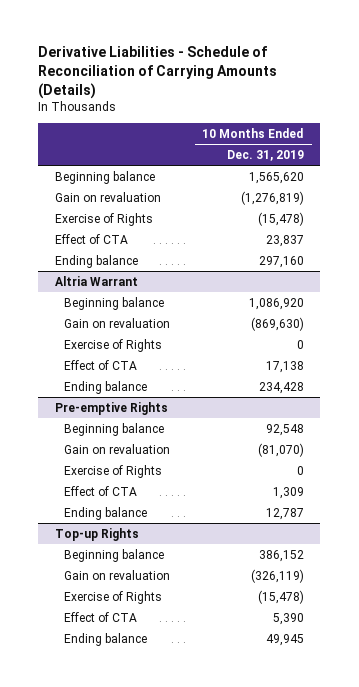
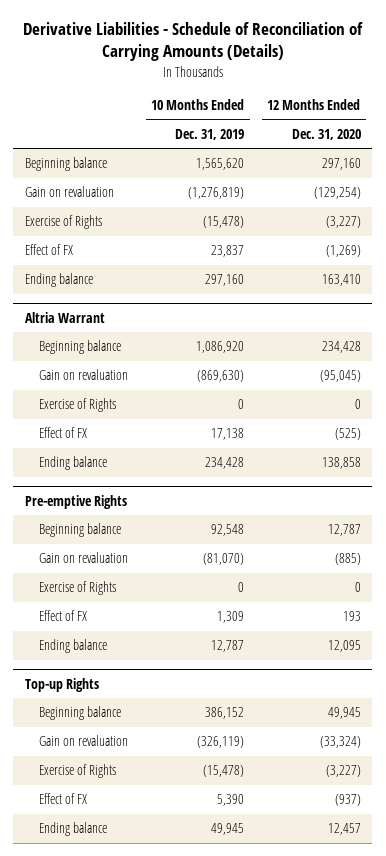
- | 10 Months Ended Dec. 31, 2019
+ | 10 Months Ended Dec. 31, 2019 | 12 Months Ended Dec. 31, 2020
- Effect of CTA | 23,837
+ Effect of FX | 23,837 | (1,269)
@ Altria Warrant
- Effect of CTA | 17,138
+ Effect of FX | 17,138 | (525)
@ Pre-emptive Rights
- Effect of CTA | 1,309
+ Effect of FX | 1,309 | 193
@ Top-up Rights
- Effect of CTA | 5,390
+ Effect of FX | 5,390 | (937)

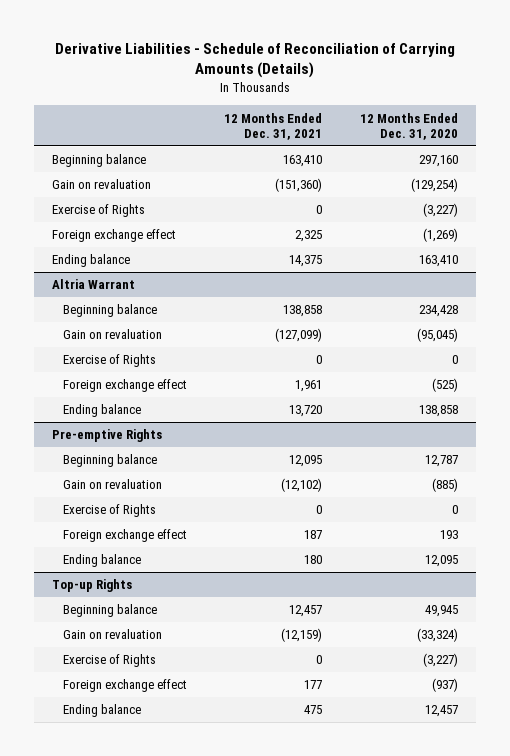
- | 10 Months Ended Dec. 31, 2019 | 12 Months Ended Dec. 31, 2020
+ | 12 Months Ended Dec. 31, 2021 | 12 Months Ended Dec. 31, 2020
- Effect of FX | 23,837 | (1,269)
+ Foreign exchange effect | 2,325 | (1,269)
@ Altria Warrant
- Effect of FX | 17,138 | (525)
+ Foreign exchange effect | 1,961 | (525)
@ Pre-emptive Rights
- Effect of FX | 1,309 | 193
+ Foreign exchange effect | 187 | 193
@ Top-up Rights
- Effect of FX | 5,390 | (937)
+ Foreign exchange effect | 177 | (937)

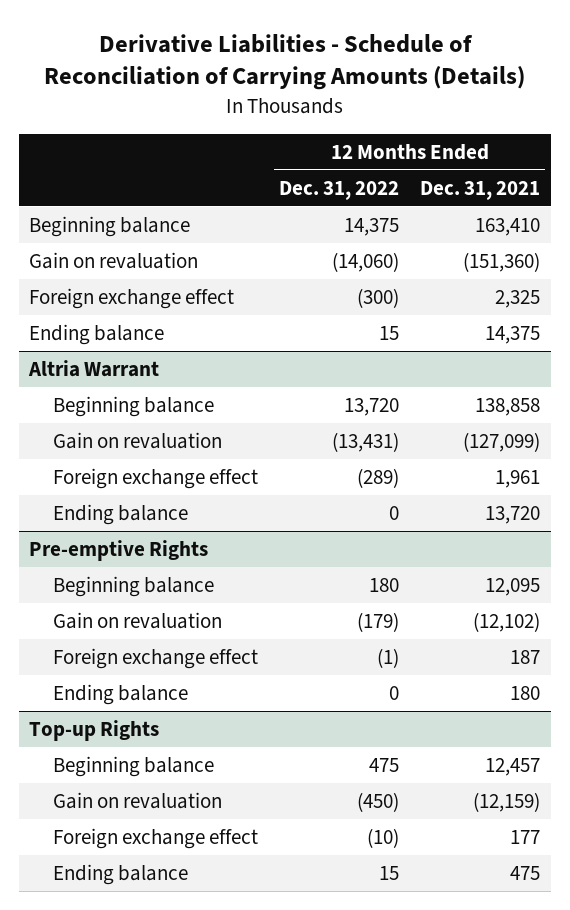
- | 12 Months Ended Dec. 31, 2021 | 12 Months Ended Dec. 31, 2020
+ | 12 Months Ended Dec. 31, 2022 | 12 Months Ended Dec. 31, 2021
- Exercise of Rights | 0 | (3,227)
@ Altria Warrant
- Exercise of Rights | 0 | 0
@ Pre-emptive Rights
- Exercise of Rights | 0 | 0
@ Top-up Rights
- Exercise of Rights | 0 | (3,227)

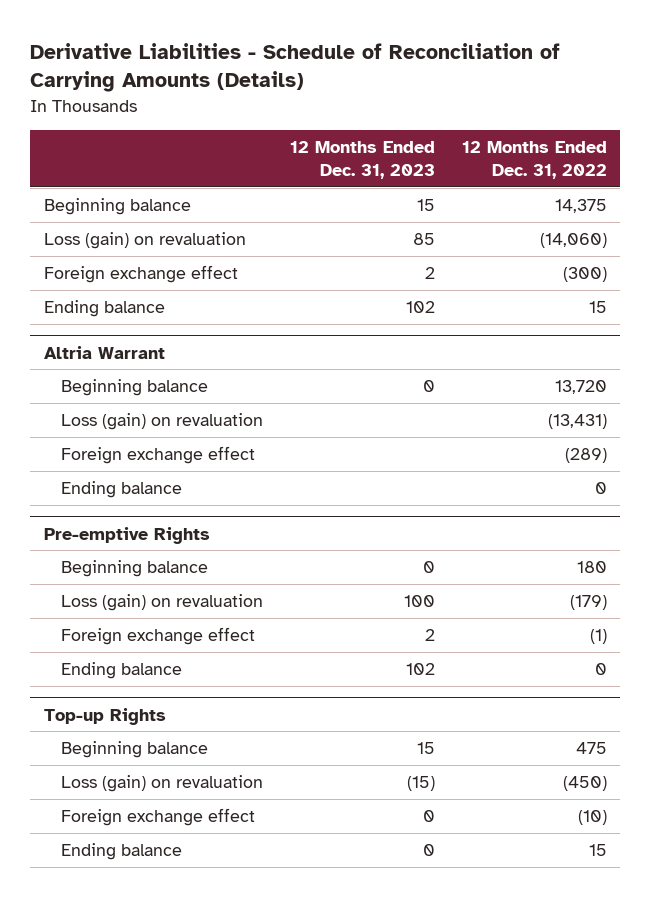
- | 12 Months Ended Dec. 31, 2022 | 12 Months Ended Dec. 31, 2021
+ | 12 Months Ended Dec. 31, 2023 | 12 Months Ended Dec. 31, 2022
- Gain on revaluation | (14,060) | (151,360)
+ Loss (gain) on revaluation | 85 | (14,060)
@ Altria Warrant
- Gain on revaluation | (13,431) | (127,099)
+ Loss (gain) on revaluation | | (13,431)
@ Pre-emptive Rights
- Gain on revaluation | (179) | (12,102)
+ Loss (gain) on revaluation | 100 | (179)
@ Top-up Rights
- Gain on revaluation | (450) | (12,159)
+ Loss (gain) on revaluation | (15) | (450)

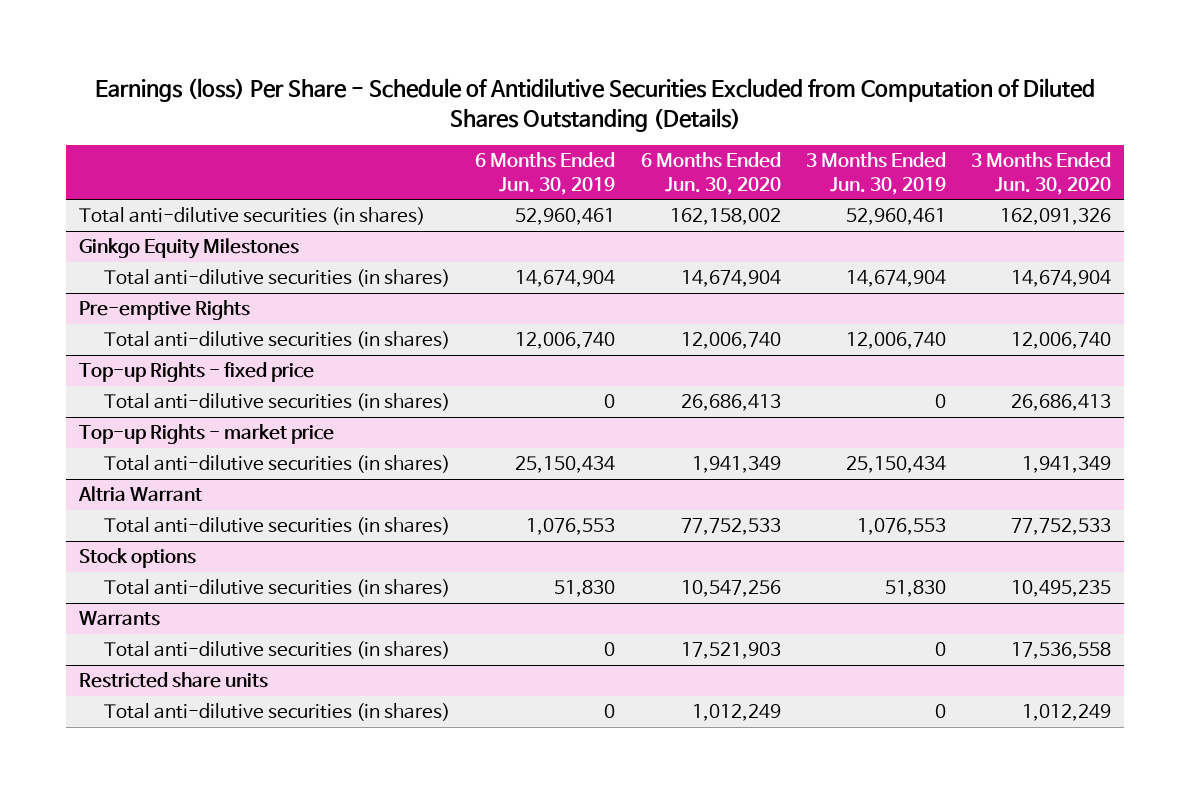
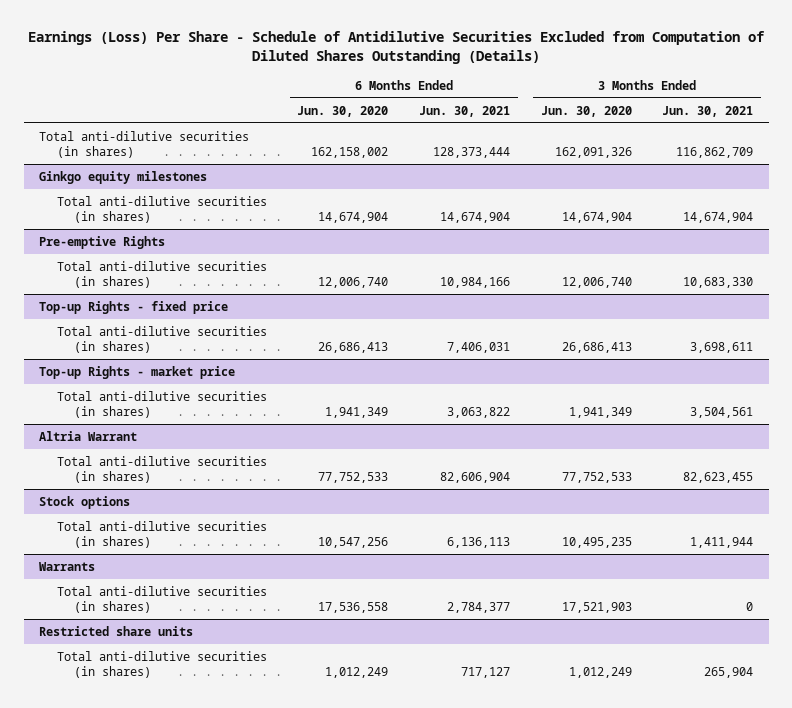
- Earnings (loss) Per Share - Schedule of Antidilutive Securities Excluded from Computation of Diluted Shares Outstanding (Details)
+ Earnings (Loss) Per Share - Schedule of Antidilutive Securities Excluded from Computation of Diluted Shares Outstanding (Details)
- | 6 Months Ended Jun. 30, 2019 | 6 Months Ended Jun. 30, 2020 | 3 Months Ended Jun. 30, 2019 | 3 Months Ended Jun. 30, 2020
+ | 6 Months Ended Jun. 30, 2020 | 6 Months Ended Jun. 30, 2021 | 3 Months Ended Jun. 30, 2020 | 3 Months Ended Jun. 30, 2021
- Ginkgo Equity Milestones
+ Ginkgo equity milestones
@ Warrants
- Total anti-dilutive securities (in shares) | 0 | 17,521,903 | 0 | 17,536,558
+ Total anti-dilutive securities (in shares) | 17,536,558 | 2,784,377 | 17,521,903 | 0

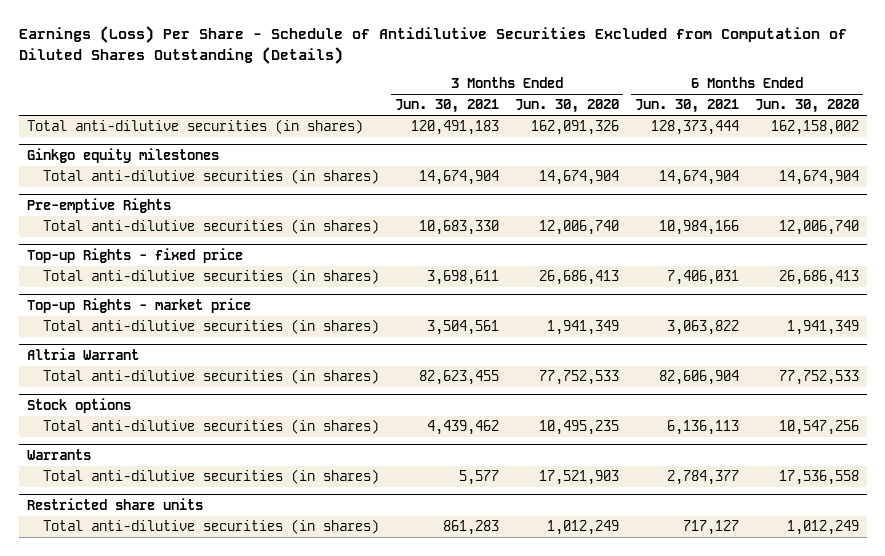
- | 6 Months Ended Jun. 30, 2020 | 6 Months Ended Jun. 30, 2021 | 3 Months Ended Jun. 30, 2020 | 3 Months Ended Jun. 30, 2021
+ | 3 Months Ended Jun. 30, 2021 | 3 Months Ended Jun. 30, 2020 | 6 Months Ended Jun. 30, 2021 | 6 Months Ended Jun. 30, 2020
- Total anti-dilutive securities (in shares) | 162,158,002 | 128,373,444 | 162,091,326 | 116,862,709
+ Total anti-dilutive securities (in shares) | 120,491,183 | 162,091,326 | 128,373,444 | 162,158,002
@ Stock options
- Total anti-dilutive securities (in shares) | 10,547,256 | 6,136,113 | 10,495,235 | 1,411,944
+ Total anti-dilutive securities (in shares) | 4,439,462 | 10,495,235 | 6,136,113 | 10,547,256
@ Warrants
- Total anti-dilutive securities (in shares) | 17,536,558 | 2,784,377 | 17,521,903 | 0
+ Total anti-dilutive securities (in shares) | 5,577 | 17,521,903 | 2,784,377 | 17,536,558
@ Restricted share units
- Total anti-dilutive securities (in shares) | 1,012,249 | 717,127 | 1,012,249 | 265,904
+ Total anti-dilutive securities (in shares) | 861,283 | 1,012,249 | 717,127 | 1,012,249

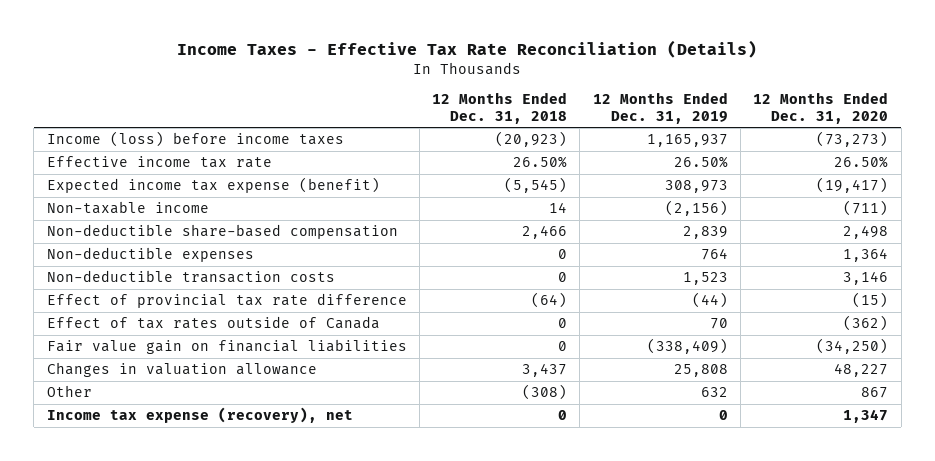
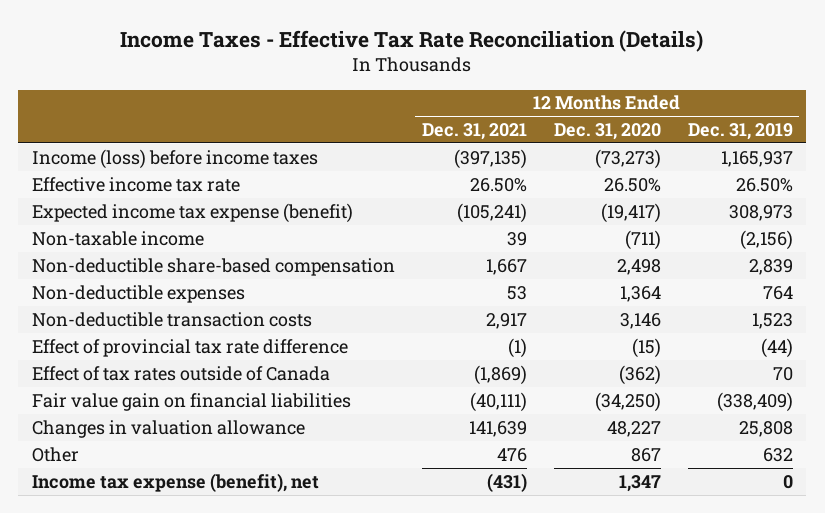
- | 12 Months Ended Dec. 31, 2018 | 12 Months Ended Dec. 31, 2019 | 12 Months Ended Dec. 31, 2020
+ | 12 Months Ended Dec. 31, 2021 | 12 Months Ended Dec. 31, 2020 | 12 Months Ended Dec. 31, 2019
- Income tax expense (recovery), net | 0 | 0 | 1,347
+ Income tax expense (benefit), net | (431) | 1,347 | 0

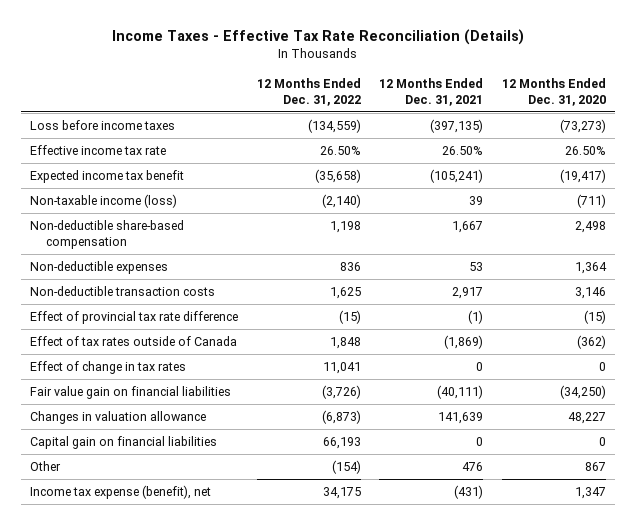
- | 12 Months Ended Dec. 31, 2021 | 12 Months Ended Dec. 31, 2020 | 12 Months Ended Dec. 31, 2019
+ | 12 Months Ended Dec. 31, 2022 | 12 Months Ended Dec. 31, 2021 | 12 Months Ended Dec. 31, 2020
- Income (loss) before income taxes | (397,135) | (73,273) | 1,165,937
+ Loss before income taxes | (134,559) | (397,135) | (73,273)
- Expected income tax expense (benefit) | (105,241) | (19,417) | 308,973
- Non-taxable income | 39 | (711) | (2,156)
+ Expected income tax benefit | (35,658) | (105,241) | (19,417)
+ Non-taxable income (loss) | (2,140) | 39 | (711)
+ Effect of change in tax rates | 11,041 | 0 | 0
+ Capital gain on financial liabilities | 66,193 | 0 | 0

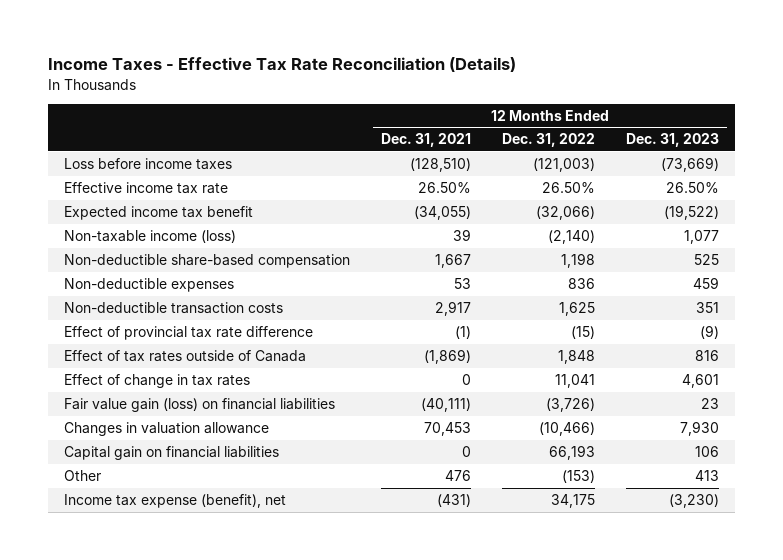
- | 12 Months Ended Dec. 31, 2022 | 12 Months Ended Dec. 31, 2021 | 12 Months Ended Dec. 31, 2020
+ | 12 Months Ended Dec. 31, 2021 | 12 Months Ended Dec. 31, 2022 | 12 Months Ended Dec. 31, 2023
- Loss before income taxes | (134,559) | (397,135) | (73,273)
+ Loss before income taxes | (128,510) | (121,003) | (73,669)
- Expected income tax benefit | (35,658) | (105,241) | (19,417)
+ Expected income tax benefit | (34,055) | (32,066) | (19,522)
- Fair value gain on financial liabilities | (3,726) | (40,111) | (34,250)
- Changes in valuation allowance | (6,873) | 141,639 | 48,227
+ Fair value gain (loss) on financial liabilities | (40,111) | (3,726) | 23
+ Changes in valuation allowance | 70,453 | (10,466) | 7,930
- Other | (154) | 476 | 867
+ Other | 476 | (153) | 413

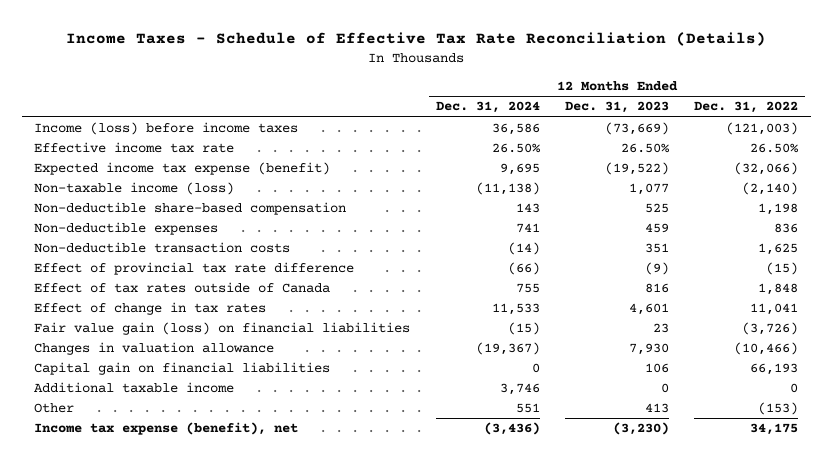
- Income Taxes - Effective Tax Rate Reconciliation (Details)
+ Income Taxes - Schedule of Effective Tax Rate Reconciliation (Details)
- | 12 Months Ended Dec. 31, 2021 | 12 Months Ended Dec. 31, 2022 | 12 Months Ended Dec. 31, 2023
+ | 12 Months Ended Dec. 31, 2024 | 12 Months Ended Dec. 31, 2023 | 12 Months Ended Dec. 31, 2022
- Loss before income taxes | (128,510) | (121,003) | (73,669)
+ Income (loss) before income taxes | 36,586 | (73,669) | (121,003)
- Expected income tax benefit | (34,055) | (32,066) | (19,522)
+ Expected income tax expense (benefit) | 9,695 | (19,522) | (32,066)
+ Additional taxable income | 3,746 | 0 | 0

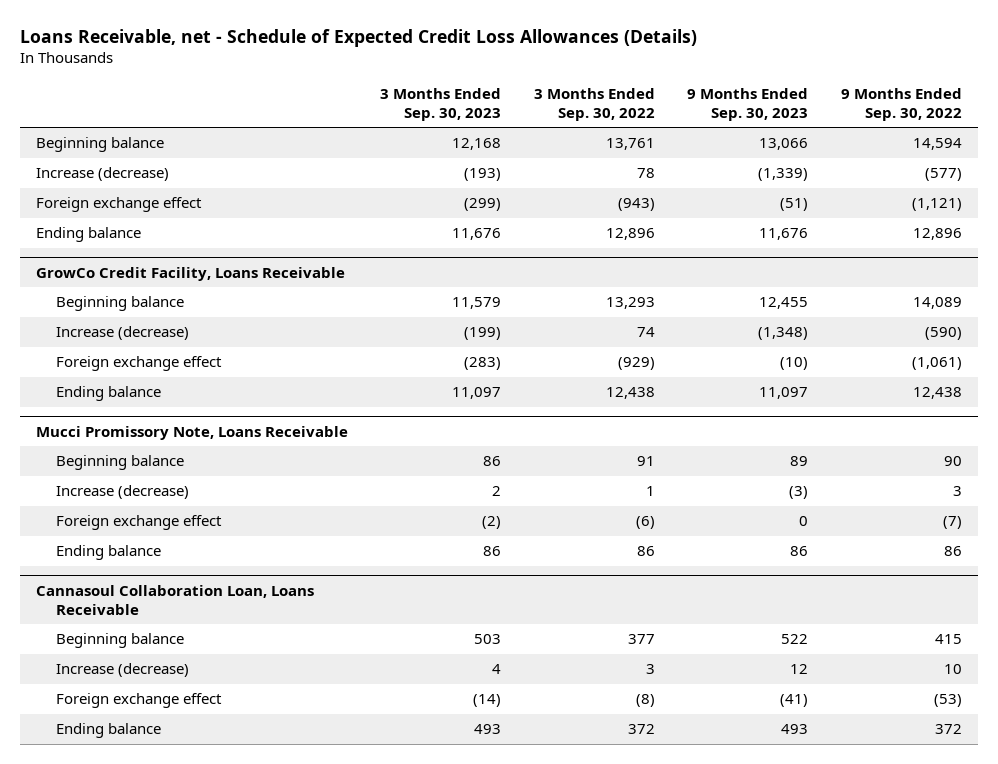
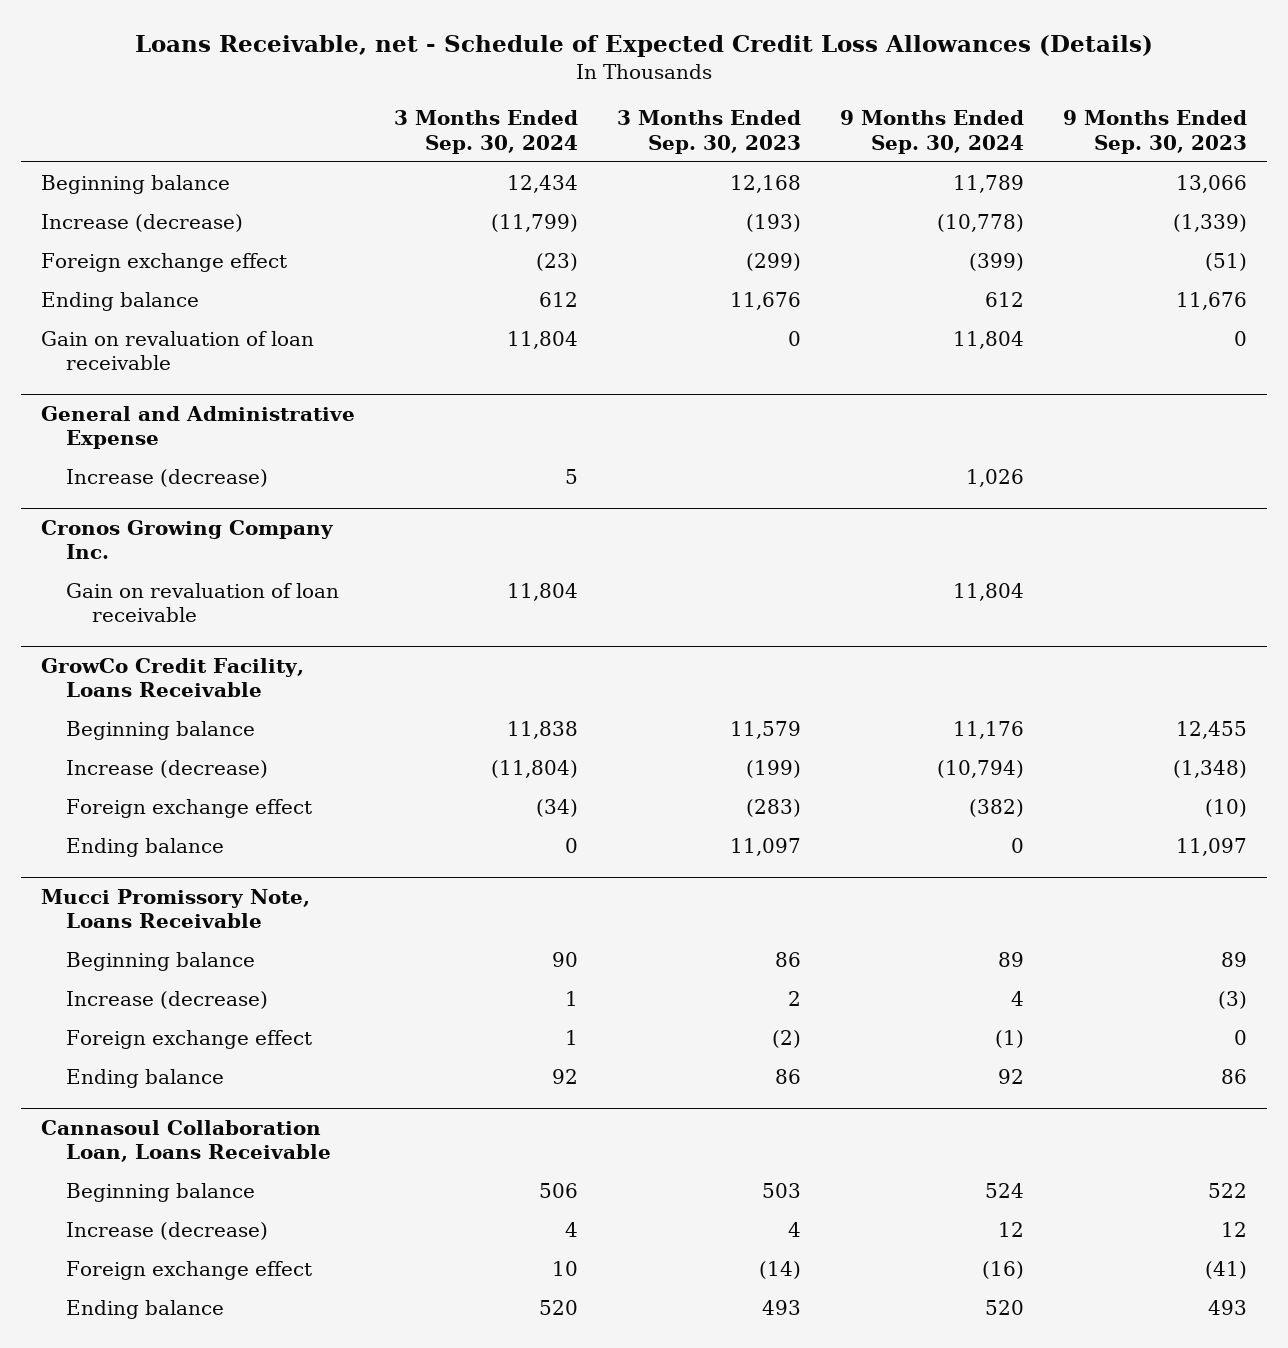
- | 3 Months Ended Sep. 30, 2023 | 3 Months Ended Sep. 30, 2022 | 9 Months Ended Sep. 30, 2023 | 9 Months Ended Sep. 30, 2022
+ | 3 Months Ended Sep. 30, 2024 | 3 Months Ended Sep. 30, 2023 | 9 Months Ended Sep. 30, 2024 | 9 Months Ended Sep. 30, 2023
+ Gain on revaluation of loan receivable | 11,804 | 0 | 11,804 | 0
+ General and Administrative Expense
+ Increase (decrease) | 5 | | 1,026 |
+ Cronos Growing Company Inc.
+ Gain on revaluation of loan receivable | 11,804 | | 11,804 |

